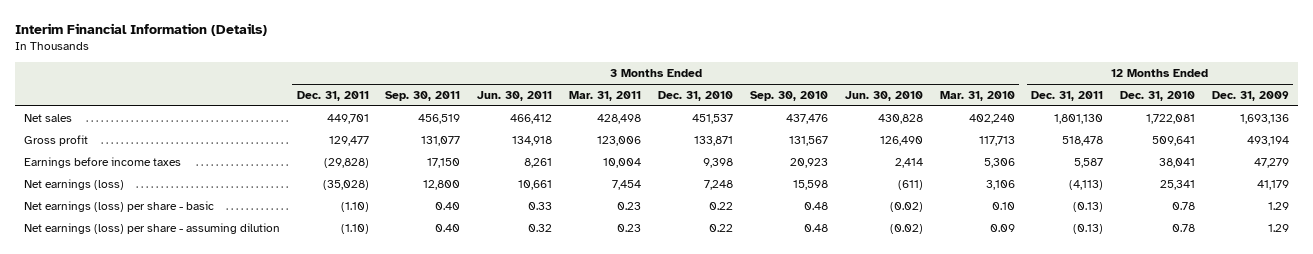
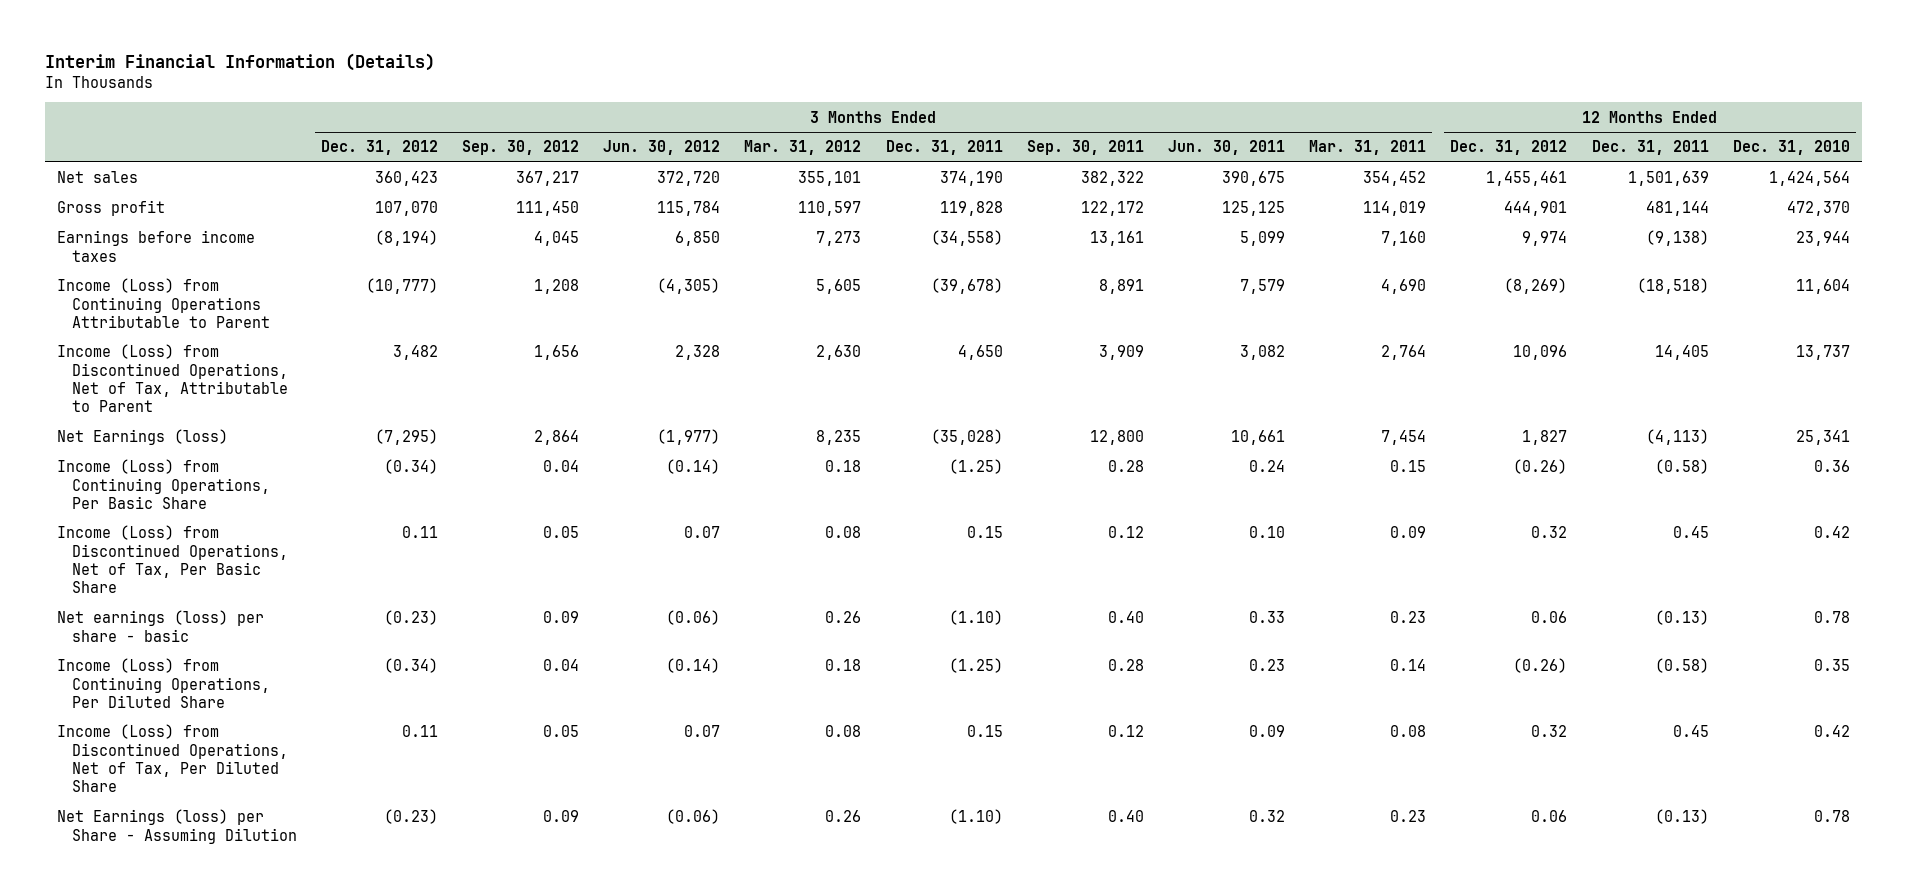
- | 3 Months Ended Dec. 31, 2011 | 3 Months Ended Sep. 30, 2011 | 3 Months Ended Jun. 30, 2011 | 3 Months Ended Mar. 31, 2011 | 3 Months Ended Dec. 31, 2010 | 3 Months Ended Sep. 30, 2010 | 3 Months Ended Jun. 30, 2010 | 3 Months Ended Mar. 31, 2010 | 12 Months Ended Dec. 31, 2011 | 12 Months Ended Dec. 31, 2010 | 12 Months Ended Dec. 31, 2009
+ | 3 Months Ended Dec. 31, 2012 | 3 Months Ended Sep. 30, 2012 | 3 Months Ended Jun. 30, 2012 | 3 Months Ended Mar. 31, 2012 | 3 Months Ended Dec. 31, 2011 | 3 Months Ended Sep. 30, 2011 | 3 Months Ended Jun. 30, 2011 | 3 Months Ended Mar. 31, 2011 | 12 Months Ended Dec. 31, 2012 | 12 Months Ended Dec. 31, 2011 | 12 Months Ended Dec. 31, 2010
- Net sales | 449,701 | 456,519 | 466,412 | 428,498 | 451,537 | 437,476 | 430,828 | 402,240 | 1,801,130 | 1,722,081 | 1,693,136
- Gross profit | 129,477 | 131,077 | 134,918 | 123,006 | 133,871 | 131,567 | 126,490 | 117,713 | 518,478 | 509,641 | 493,194
- Earnings before income taxes | (29,828) | 17,150 | 8,261 | 10,004 | 9,398 | 20,923 | 2,414 | 5,306 | 5,587 | 38,041 | 47,279
- Net earnings (loss) | (35,028) | 12,800 | 10,661 | 7,454 | 7,248 | 15,598 | (611) | 3,106 | (4,113) | 25,341 | 41,179
+ Net sales | 360,423 | 367,217 | 372,720 | 355,101 | 374,190 | 382,322 | 390,675 | 354,452 | 1,455,461 | 1,501,639 | 1,424,564
+ Gross profit | 107,070 | 111,450 | 115,784 | 110,597 | 119,828 | 122,172 | 125,125 | 114,019 | 444,901 | 481,144 | 472,370
+ Earnings before income taxes | (8,194) | 4,045 | 6,850 | 7,273 | (34,558) | 13,161 | 5,099 | 7,160 | 9,974 | (9,138) | 23,944
+ Income (Loss) from Continuing Operations Attributable to Parent | (10,777) | 1,208 | (4,305) | 5,605 | (39,678) | 8,891 | 7,579 | 4,690 | (8,269) | (18,518) | 11,604
+ Income (Loss) from Discontinued Operations, Net of Tax, Attributable to Parent | 3,482 | 1,656 | 2,328 | 2,630 | 4,650 | 3,909 | 3,082 | 2,764 | 10,096 | 14,405 | 13,737
+ Net Earnings (loss) | (7,295) | 2,864 | (1,977) | 8,235 | (35,028) | 12,800 | 10,661 | 7,454 | 1,827 | (4,113) | 25,341
+ Income (Loss) from Continuing Operations, Per Basic Share | (0.34) | 0.04 | (0.14) | 0.18 | (1.25) | 0.28 | 0.24 | 0.15 | (0.26) | (0.58) | 0.36
+ Income (Loss) from Discontinued Operations, Net of Tax, Per Basic Share | 0.11 | 0.05 | 0.07 | 0.08 | 0.15 | 0.12 | 0.10 | 0.09 | 0.32 | 0.45 | 0.42
- Net earnings (loss) per share - assuming dilution | (1.10) | 0.40 | 0.32 | 0.23 | 0.22 | 0.48 | (0.02) | 0.09 | (0.13) | 0.78 | 1.29
+ Income (Loss) from Continuing Operations, Per Diluted Share | (0.34) | 0.04 | (0.14) | 0.18 | (1.25) | 0.28 | 0.23 | 0.14 | (0.26) | (0.58) | 0.35
+ Income (Loss) from Discontinued Operations, Net of Tax, Per Diluted Share | 0.11 | 0.05 | 0.07 | 0.08 | 0.15 | 0.12 | 0.09 | 0.08 | 0.32 | 0.45 | 0.42
+ Net Earnings (loss) per Share - Assuming Dilution | (0.23) | 0.09 | (0.06) | 0.26 | (1.10) | 0.40 | 0.32 | 0.23 | 0.06 | (0.13) | 0.78

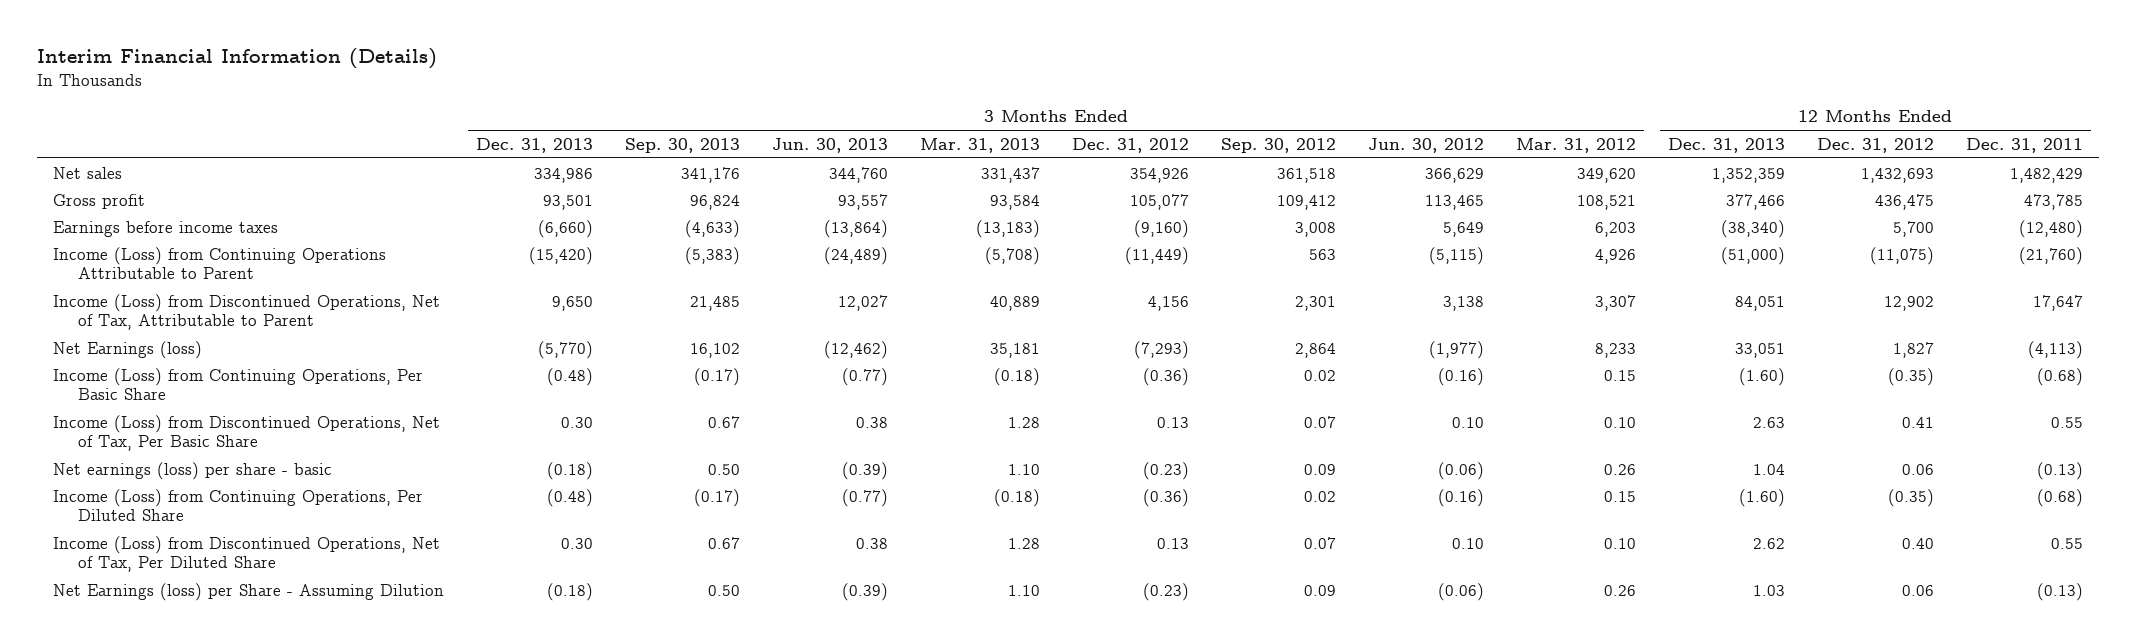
- | 3 Months Ended Dec. 31, 2012 | 3 Months Ended Sep. 30, 2012 | 3 Months Ended Jun. 30, 2012 | 3 Months Ended Mar. 31, 2012 | 3 Months Ended Dec. 31, 2011 | 3 Months Ended Sep. 30, 2011 | 3 Months Ended Jun. 30, 2011 | 3 Months Ended Mar. 31, 2011 | 12 Months Ended Dec. 31, 2012 | 12 Months Ended Dec. 31, 2011 | 12 Months Ended Dec. 31, 2010
+ | 3 Months Ended Dec. 31, 2013 | 3 Months Ended Sep. 30, 2013 | 3 Months Ended Jun. 30, 2013 | 3 Months Ended Mar. 31, 2013 | 3 Months Ended Dec. 31, 2012 | 3 Months Ended Sep. 30, 2012 | 3 Months Ended Jun. 30, 2012 | 3 Months Ended Mar. 31, 2012 | 12 Months Ended Dec. 31, 2013 | 12 Months Ended Dec. 31, 2012 | 12 Months Ended Dec. 31, 2011
- Net sales | 360,423 | 367,217 | 372,720 | 355,101 | 374,190 | 382,322 | 390,675 | 354,452 | 1,455,461 | 1,501,639 | 1,424,564
- Gross profit | 107,070 | 111,450 | 115,784 | 110,597 | 119,828 | 122,172 | 125,125 | 114,019 | 444,901 | 481,144 | 472,370
- Earnings before income taxes | (8,194) | 4,045 | 6,850 | 7,273 | (34,558) | 13,161 | 5,099 | 7,160 | 9,974 | (9,138) | 23,944
- Income (Loss) from Continuing Operations Attributable to Parent | (10,777) | 1,208 | (4,305) | 5,605 | (39,678) | 8,891 | 7,579 | 4,690 | (8,269) | (18,518) | 11,604
- Income (Loss) from Discontinued Operations, Net of Tax, Attributable to Parent | 3,482 | 1,656 | 2,328 | 2,630 | 4,650 | 3,909 | 3,082 | 2,764 | 10,096 | 14,405 | 13,737
- Net Earnings (loss) | (7,295) | 2,864 | (1,977) | 8,235 | (35,028) | 12,800 | 10,661 | 7,454 | 1,827 | (4,113) | 25,341
- Income (Loss) from Continuing Operations, Per Basic Share | (0.34) | 0.04 | (0.14) | 0.18 | (1.25) | 0.28 | 0.24 | 0.15 | (0.26) | (0.58) | 0.36
- Income (Loss) from Discontinued Operations, Net of Tax, Per Basic Share | 0.11 | 0.05 | 0.07 | 0.08 | 0.15 | 0.12 | 0.10 | 0.09 | 0.32 | 0.45 | 0.42
+ Net sales | 334,986 | 341,176 | 344,760 | 331,437 | 354,926 | 361,518 | 366,629 | 349,620 | 1,352,359 | 1,432,693 | 1,482,429
+ Gross profit | 93,501 | 96,824 | 93,557 | 93,584 | 105,077 | 109,412 | 113,465 | 108,521 | 377,466 | 436,475 | 473,785
+ Earnings before income taxes | (6,660) | (4,633) | (13,864) | (13,183) | (9,160) | 3,008 | 5,649 | 6,203 | (38,340) | 5,700 | (12,480)
+ Income (Loss) from Continuing Operations Attributable to Parent | (15,420) | (5,383) | (24,489) | (5,708) | (11,449) | 563 | (5,115) | 4,926 | (51,000) | (11,075) | (21,760)
+ Income (Loss) from Discontinued Operations, Net of Tax, Attributable to Parent | 9,650 | 21,485 | 12,027 | 40,889 | 4,156 | 2,301 | 3,138 | 3,307 | 84,051 | 12,902 | 17,647
+ Net Earnings (loss) | (5,770) | 16,102 | (12,462) | 35,181 | (7,293) | 2,864 | (1,977) | 8,233 | 33,051 | 1,827 | (4,113)
+ Income (Loss) from Continuing Operations, Per Basic Share | (0.48) | (0.17) | (0.77) | (0.18) | (0.36) | 0.02 | (0.16) | 0.15 | (1.60) | (0.35) | (0.68)
+ Income (Loss) from Discontinued Operations, Net of Tax, Per Basic Share | 0.30 | 0.67 | 0.38 | 1.28 | 0.13 | 0.07 | 0.10 | 0.10 | 2.63 | 0.41 | 0.55
- Income (Loss) from Continuing Operations, Per Diluted Share | (0.34) | 0.04 | (0.14) | 0.18 | (1.25) | 0.28 | 0.23 | 0.14 | (0.26) | (0.58) | 0.35
- Income (Loss) from Discontinued Operations, Net of Tax, Per Diluted Share | 0.11 | 0.05 | 0.07 | 0.08 | 0.15 | 0.12 | 0.09 | 0.08 | 0.32 | 0.45 | 0.42
+ Income (Loss) from Continuing Operations, Per Diluted Share | (0.48) | (0.17) | (0.77) | (0.18) | (0.36) | 0.02 | (0.16) | 0.15 | (1.60) | (0.35) | (0.68)
+ Income (Loss) from Discontinued Operations, Net of Tax, Per Diluted Share | 0.30 | 0.67 | 0.38 | 1.28 | 0.13 | 0.07 | 0.10 | 0.10 | 2.62 | 0.40 | 0.55

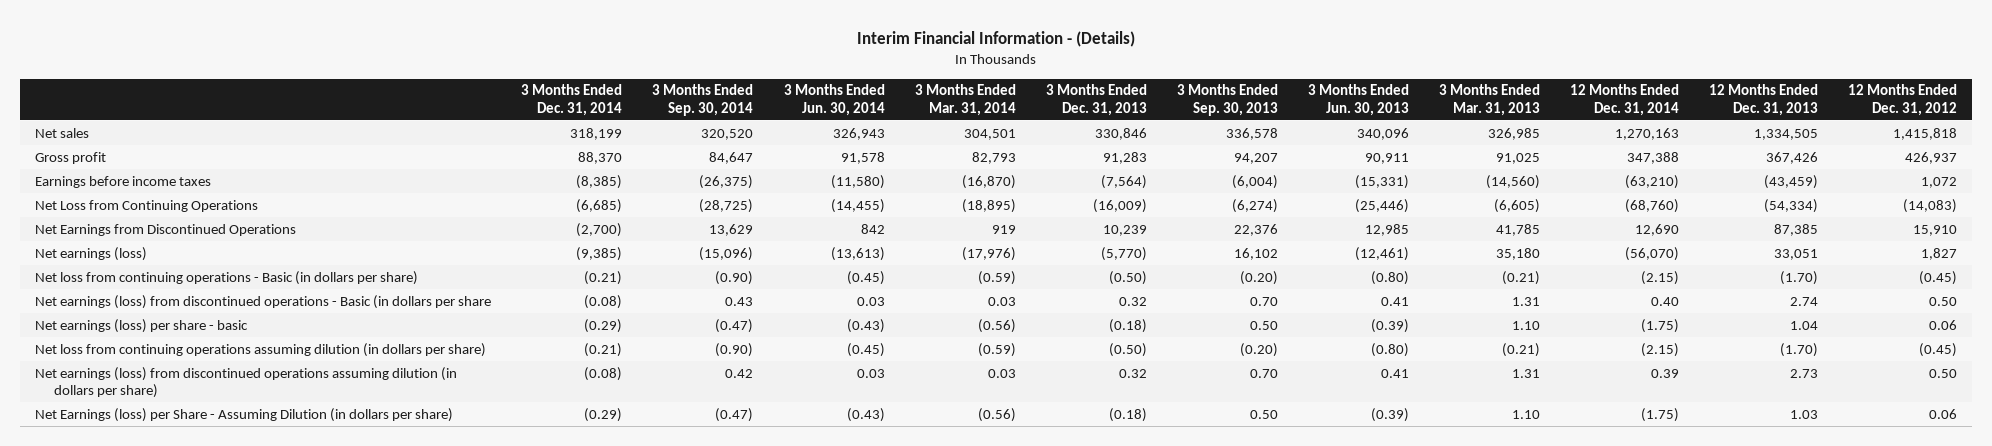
- Interim Financial Information (Details)
+ Interim Financial Information - (Details)
- | 3 Months Ended Dec. 31, 2013 | 3 Months Ended Sep. 30, 2013 | 3 Months Ended Jun. 30, 2013 | 3 Months Ended Mar. 31, 2013 | 3 Months Ended Dec. 31, 2012 | 3 Months Ended Sep. 30, 2012 | 3 Months Ended Jun. 30, 2012 | 3 Months Ended Mar. 31, 2012 | 12 Months Ended Dec. 31, 2013 | 12 Months Ended Dec. 31, 2012 | 12 Months Ended Dec. 31, 2011
+ | 3 Months Ended Dec. 31, 2014 | 3 Months Ended Sep. 30, 2014 | 3 Months Ended Jun. 30, 2014 | 3 Months Ended Mar. 31, 2014 | 3 Months Ended Dec. 31, 2013 | 3 Months Ended Sep. 30, 2013 | 3 Months Ended Jun. 30, 2013 | 3 Months Ended Mar. 31, 2013 | 12 Months Ended Dec. 31, 2014 | 12 Months Ended Dec. 31, 2013 | 12 Months Ended Dec. 31, 2012
- Net sales | 334,986 | 341,176 | 344,760 | 331,437 | 354,926 | 361,518 | 366,629 | 349,620 | 1,352,359 | 1,432,693 | 1,482,429
- Gross profit | 93,501 | 96,824 | 93,557 | 93,584 | 105,077 | 109,412 | 113,465 | 108,521 | 377,466 | 436,475 | 473,785
- Earnings before income taxes | (6,660) | (4,633) | (13,864) | (13,183) | (9,160) | 3,008 | 5,649 | 6,203 | (38,340) | 5,700 | (12,480)
- Income (Loss) from Continuing Operations Attributable to Parent | (15,420) | (5,383) | (24,489) | (5,708) | (11,449) | 563 | (5,115) | 4,926 | (51,000) | (11,075) | (21,760)
- Income (Loss) from Discontinued Operations, Net of Tax, Attributable to Parent | 9,650 | 21,485 | 12,027 | 40,889 | 4,156 | 2,301 | 3,138 | 3,307 | 84,051 | 12,902 | 17,647
- Net Earnings (loss) | (5,770) | 16,102 | (12,462) | 35,181 | (7,293) | 2,864 | (1,977) | 8,233 | 33,051 | 1,827 | (4,113)
- Income (Loss) from Continuing Operations, Per Basic Share | (0.48) | (0.17) | (0.77) | (0.18) | (0.36) | 0.02 | (0.16) | 0.15 | (1.60) | (0.35) | (0.68)
- Income (Loss) from Discontinued Operations, Net of Tax, Per Basic Share | 0.30 | 0.67 | 0.38 | 1.28 | 0.13 | 0.07 | 0.10 | 0.10 | 2.63 | 0.41 | 0.55
+ Net sales | 318,199 | 320,520 | 326,943 | 304,501 | 330,846 | 336,578 | 340,096 | 326,985 | 1,270,163 | 1,334,505 | 1,415,818
+ Gross profit | 88,370 | 84,647 | 91,578 | 82,793 | 91,283 | 94,207 | 90,911 | 91,025 | 347,388 | 367,426 | 426,937
+ Earnings before income taxes | (8,385) | (26,375) | (11,580) | (16,870) | (7,564) | (6,004) | (15,331) | (14,560) | (63,210) | (43,459) | 1,072
+ Net Loss from Continuing Operations | (6,685) | (28,725) | (14,455) | (18,895) | (16,009) | (6,274) | (25,446) | (6,605) | (68,760) | (54,334) | (14,083)
+ Net Earnings from Discontinued Operations | (2,700) | 13,629 | 842 | 919 | 10,239 | 22,376 | 12,985 | 41,785 | 12,690 | 87,385 | 15,910
+ Net earnings (loss) | (9,385) | (15,096) | (13,613) | (17,976) | (5,770) | 16,102 | (12,461) | 35,180 | (56,070) | 33,051 | 1,827
+ Net loss from continuing operations - Basic (in dollars per share) | (0.21) | (0.90) | (0.45) | (0.59) | (0.50) | (0.20) | (0.80) | (0.21) | (2.15) | (1.70) | (0.45)
+ Net earnings (loss) from discontinued operations - Basic (in dollars per share | (0.08) | 0.43 | 0.03 | 0.03 | 0.32 | 0.70 | 0.41 | 1.31 | 0.40 | 2.74 | 0.50
- Income (Loss) from Continuing Operations, Per Diluted Share | (0.48) | (0.17) | (0.77) | (0.18) | (0.36) | 0.02 | (0.16) | 0.15 | (1.60) | (0.35) | (0.68)
- Income (Loss) from Discontinued Operations, Net of Tax, Per Diluted Share | 0.30 | 0.67 | 0.38 | 1.28 | 0.13 | 0.07 | 0.10 | 0.10 | 2.62 | 0.40 | 0.55
- Net Earnings (loss) per Share - Assuming Dilution | (0.18) | 0.50 | (0.39) | 1.10 | (0.23) | 0.09 | (0.06) | 0.26 | 1.03 | 0.06 | (0.13)
+ Net loss from continuing operations assuming dilution (in dollars per share) | (0.21) | (0.90) | (0.45) | (0.59) | (0.50) | (0.20) | (0.80) | (0.21) | (2.15) | (1.70) | (0.45)
+ Net earnings (loss) from discontinued operations assuming dilution (in dollars per share) | (0.08) | 0.42 | 0.03 | 0.03 | 0.32 | 0.70 | 0.41 | 1.31 | 0.39 | 2.73 | 0.50
+ Net Earnings (loss) per Share - Assuming Dilution (in dollars per share) | (0.29) | (0.47) | (0.43) | (0.56) | (0.18) | 0.50 | (0.39) | 1.10 | (1.75) | 1.03 | 0.06

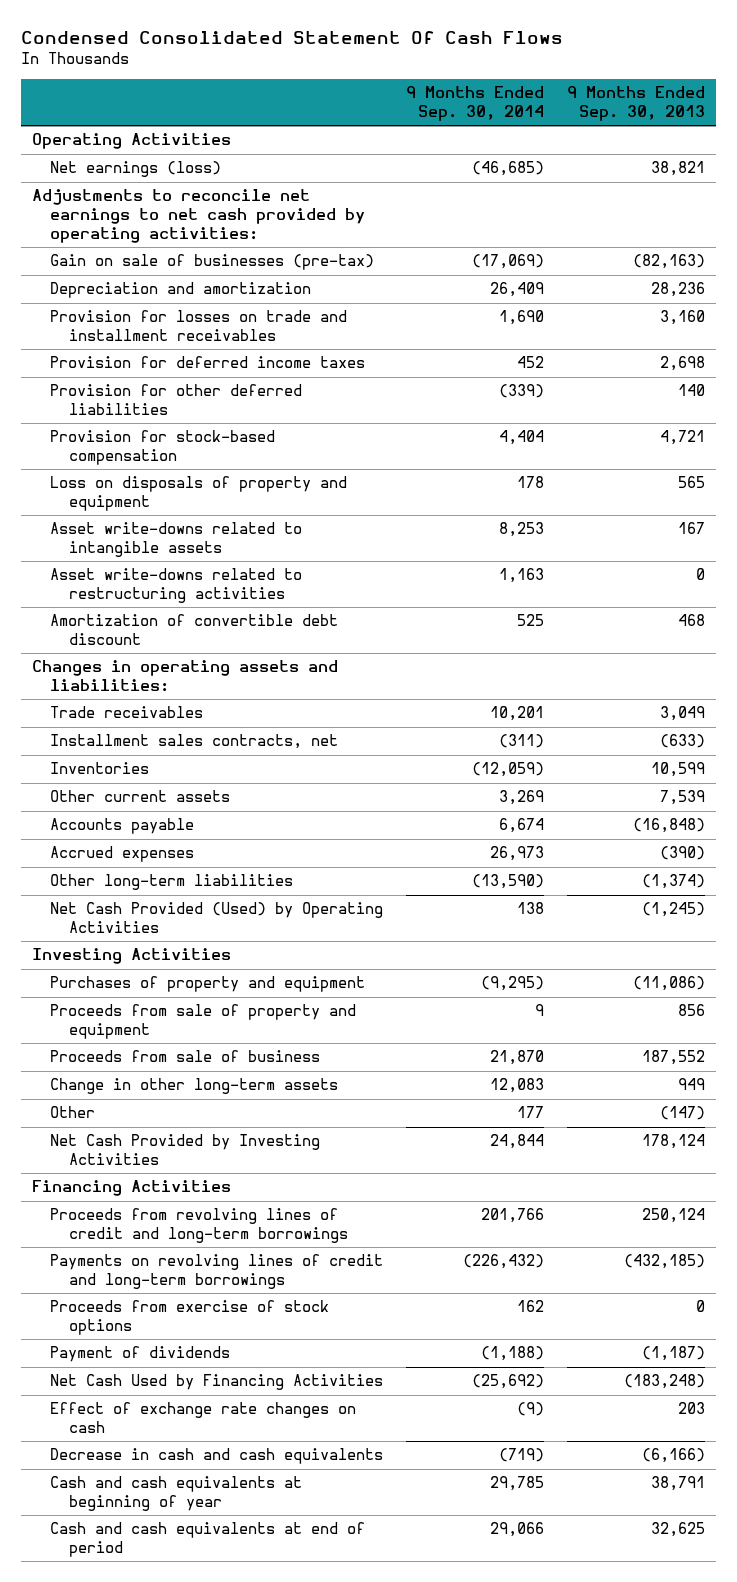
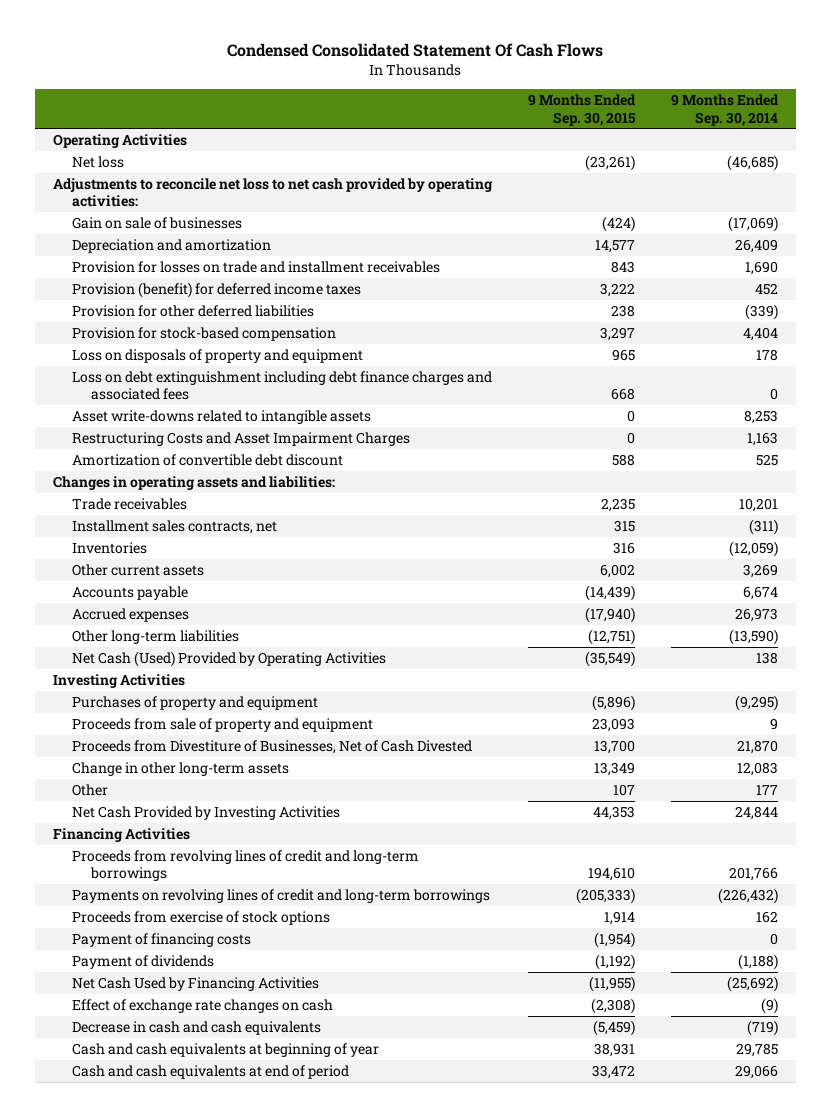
- | 9 Months Ended Sep. 30, 2014 | 9 Months Ended Sep. 30, 2013
+ | 9 Months Ended Sep. 30, 2015 | 9 Months Ended Sep. 30, 2014
- Net earnings (loss) | (46,685) | 38,821
- Adjustments to reconcile net earnings to net cash provided by operating activities:
- Gain on sale of businesses (pre-tax) | (17,069) | (82,163)
+ Net loss | (23,261) | (46,685)
+ Adjustments to reconcile net loss to net cash provided by operating activities:
+ Gain on sale of businesses | (424) | (17,069)
- Provision for deferred income taxes | 452 | 2,698
+ Provision (benefit) for deferred income taxes | 3,222 | 452
+ Loss on debt extinguishment including debt finance charges and associated fees | 668 | 0
- Asset write-downs related to restructuring activities | 1,163 | 0
+ Restructuring Costs and Asset Impairment Charges | 0 | 1,163
- Net Cash Provided (Used) by Operating Activities | 138 | (1,245)
+ Net Cash (Used) Provided by Operating Activities | (35,549) | 138
- Proceeds from sale of business | 21,870 | 187,552
+ Proceeds from Divestiture of Businesses, Net of Cash Divested | 13,700 | 21,870
+ Payment of financing costs | (1,954) | 0

